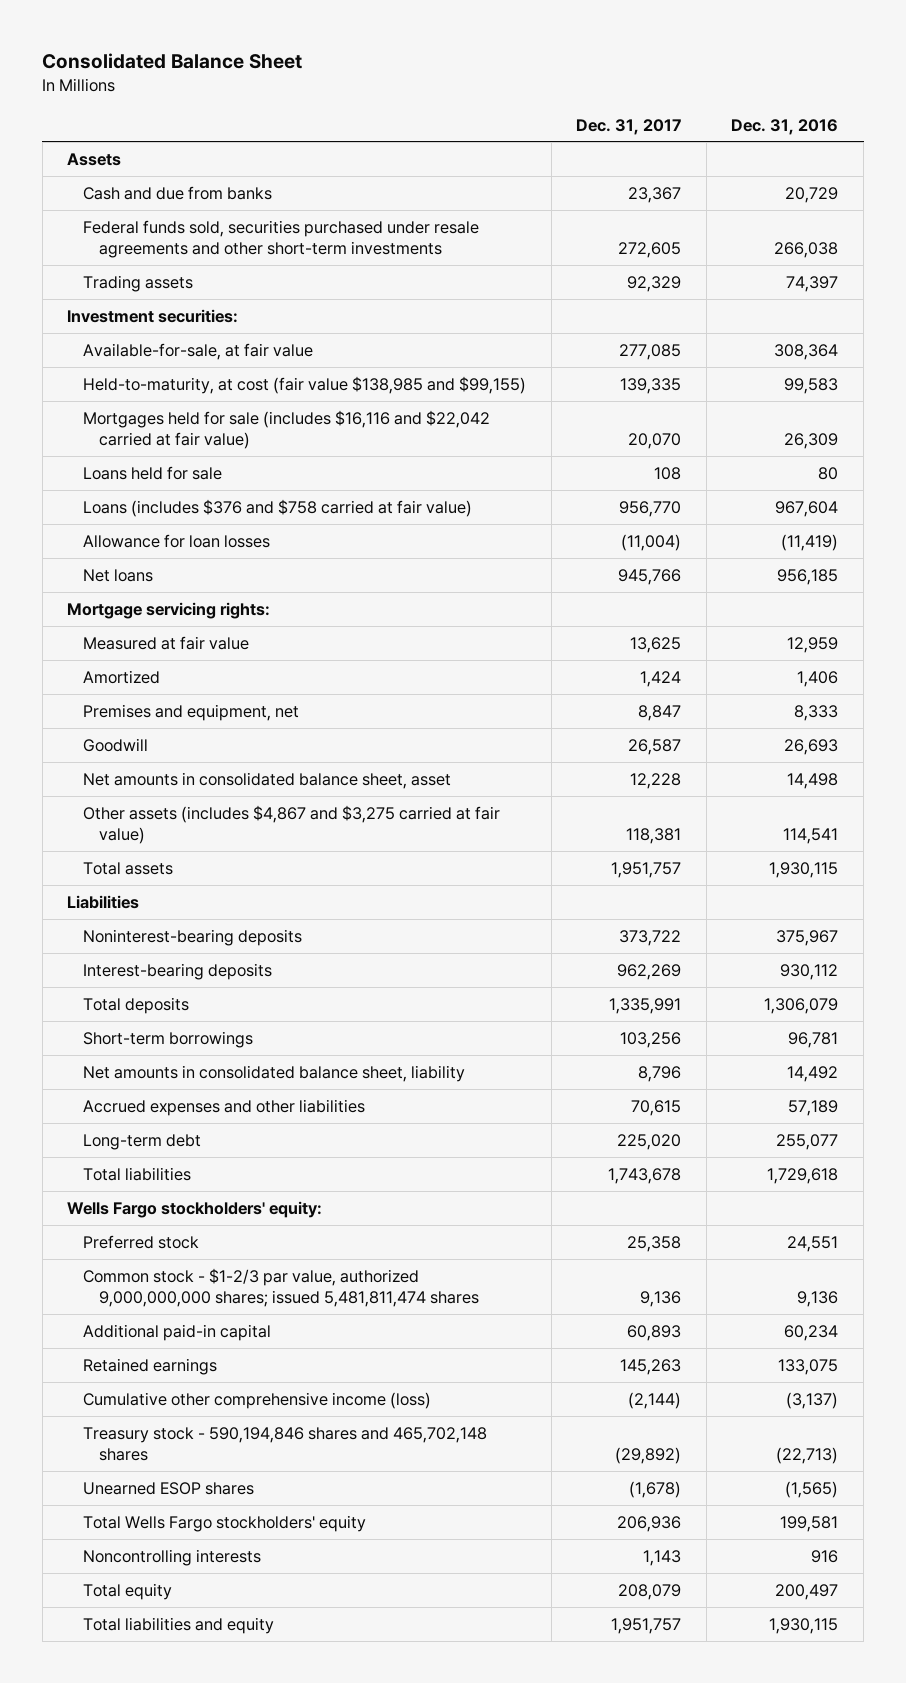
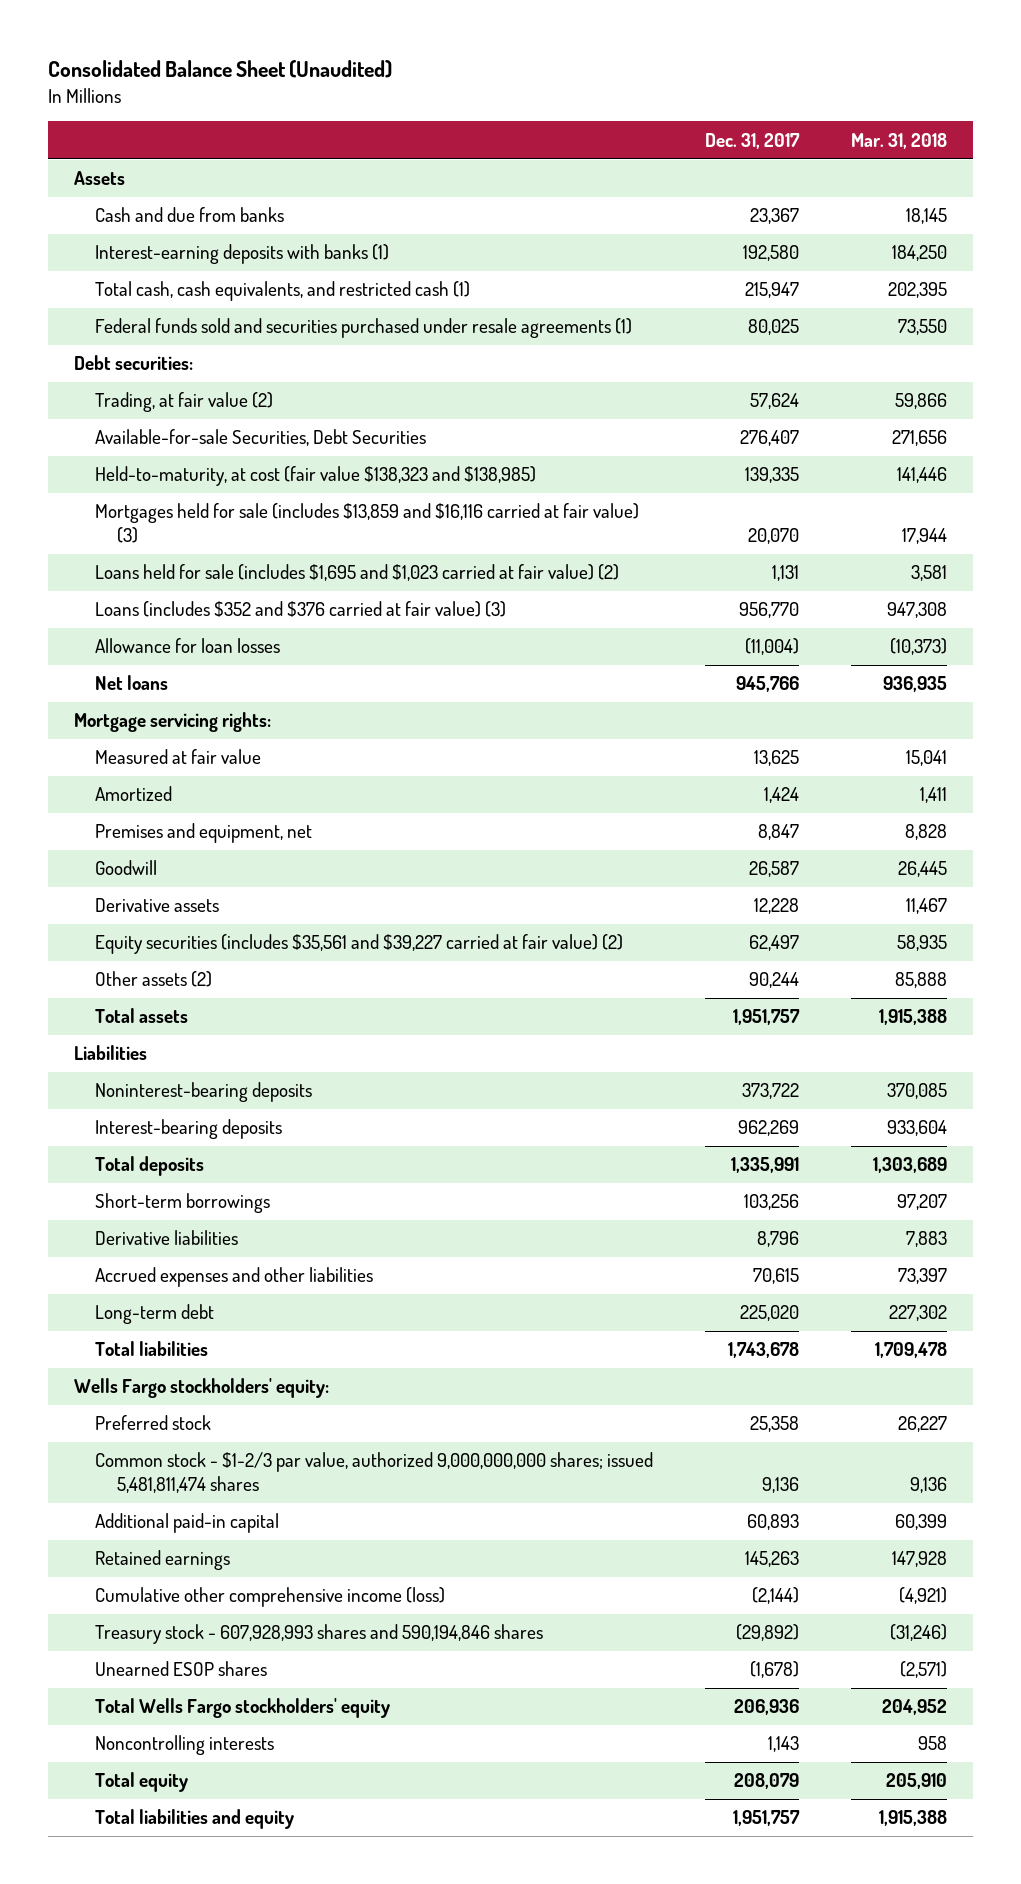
- Consolidated Balance Sheet
+ Consolidated Balance Sheet (Unaudited)
- | Dec. 31, 2017 | Dec. 31, 2016
+ | Dec. 31, 2017 | Mar. 31, 2018
- Federal funds sold, securities purchased under resale agreements and other short-term investments | 272,605 | 266,038
- Trading assets | 92,329 | 74,397
- Investment securities:
- Available-for-sale, at fair value | 277,085 | 308,364
- Held-to-maturity, at cost (fair value $138,985 and $99,155) | 139,335 | 99,583
- Mortgages held for sale (includes $16,116 and $22,042 carried at fair value) | 20,070 | 26,309
- Loans held for sale | 108 | 80
- Loans (includes $376 and $758 carried at fair value) | 956,770 | 967,604
+ Interest-earning deposits with banks (1) | 192,580 | 184,250
+ Total cash, cash equivalents, and restricted cash (1) | 215,947 | 202,395
+ Federal funds sold and securities purchased under resale agreements (1) | 80,025 | 73,550
+ Debt securities:
+ Trading, at fair value (2) | 57,624 | 59,866
+ Available-for-sale Securities, Debt Securities | 276,407 | 271,656
+ Held-to-maturity, at cost (fair value $138,323 and $138,985) | 139,335 | 141,446
+ Mortgages held for sale (includes $13,859 and $16,116 carried at fair value) (3) | 20,070 | 17,944
+ Loans held for sale (includes $1,695 and $1,023 carried at fair value) (2) | 1,131 | 3,581
+ Loans (includes $352 and $376 carried at fair value) (3) | 956,770 | 947,308
- Net amounts in consolidated balance sheet, asset | 12,228 | 14,498
- Other assets (includes $4,867 and $3,275 carried at fair value) | 118,381 | 114,541
+ Derivative assets | 12,228 | 11,467
+ Equity securities (includes $35,561 and $39,227 carried at fair value) (2) | 62,497 | 58,935
+ Other assets (2) | 90,244 | 85,888
- Net amounts in consolidated balance sheet, liability | 8,796 | 14,492
+ Derivative liabilities | 8,796 | 7,883
- Treasury stock - 590,194,846 shares and 465,702,148 shares | (29,892) | (22,713)
+ Treasury stock - 607,928,993 shares and 590,194,846 shares | (29,892) | (31,246)

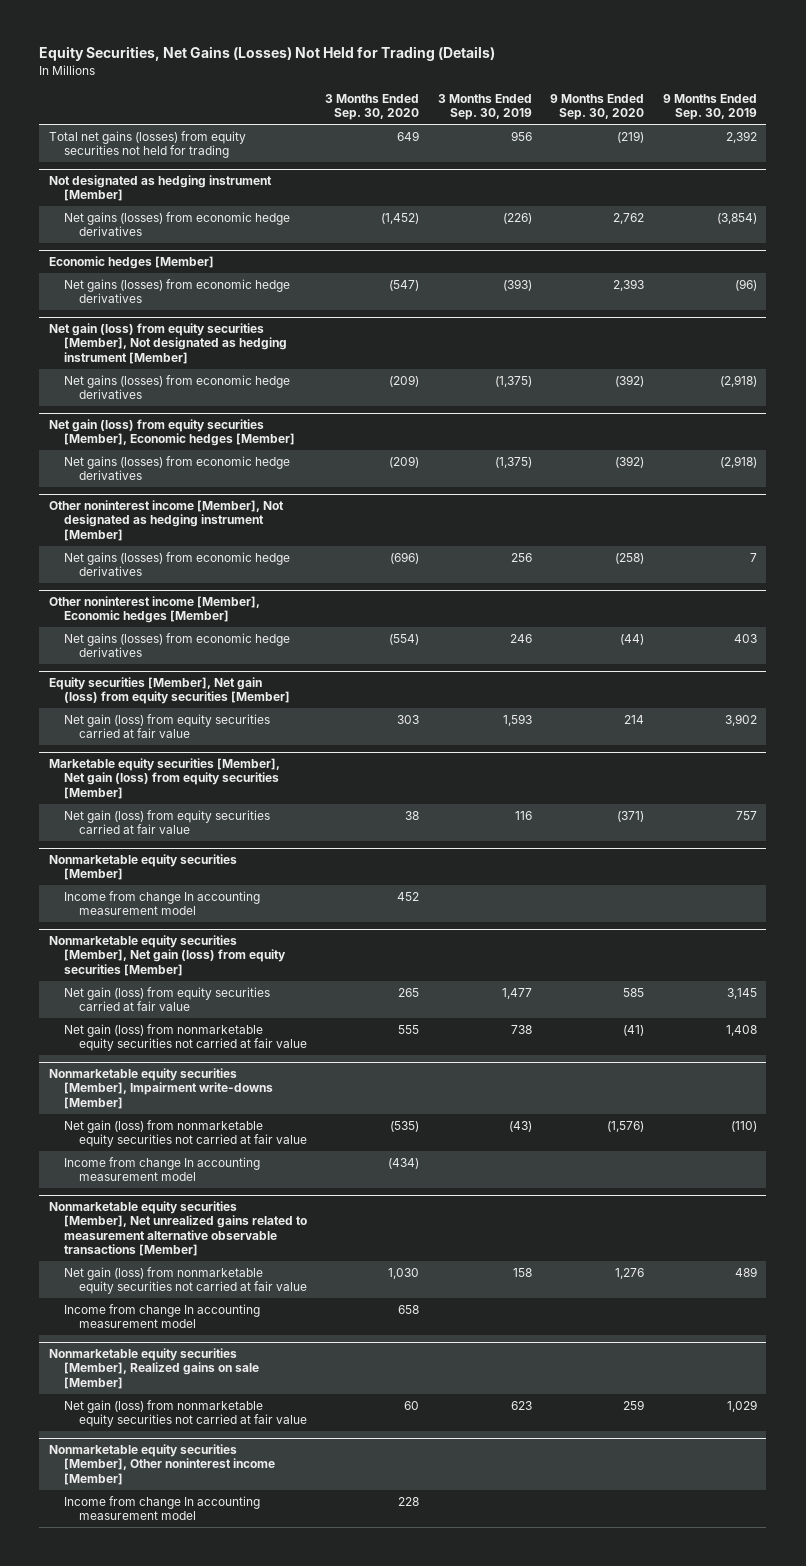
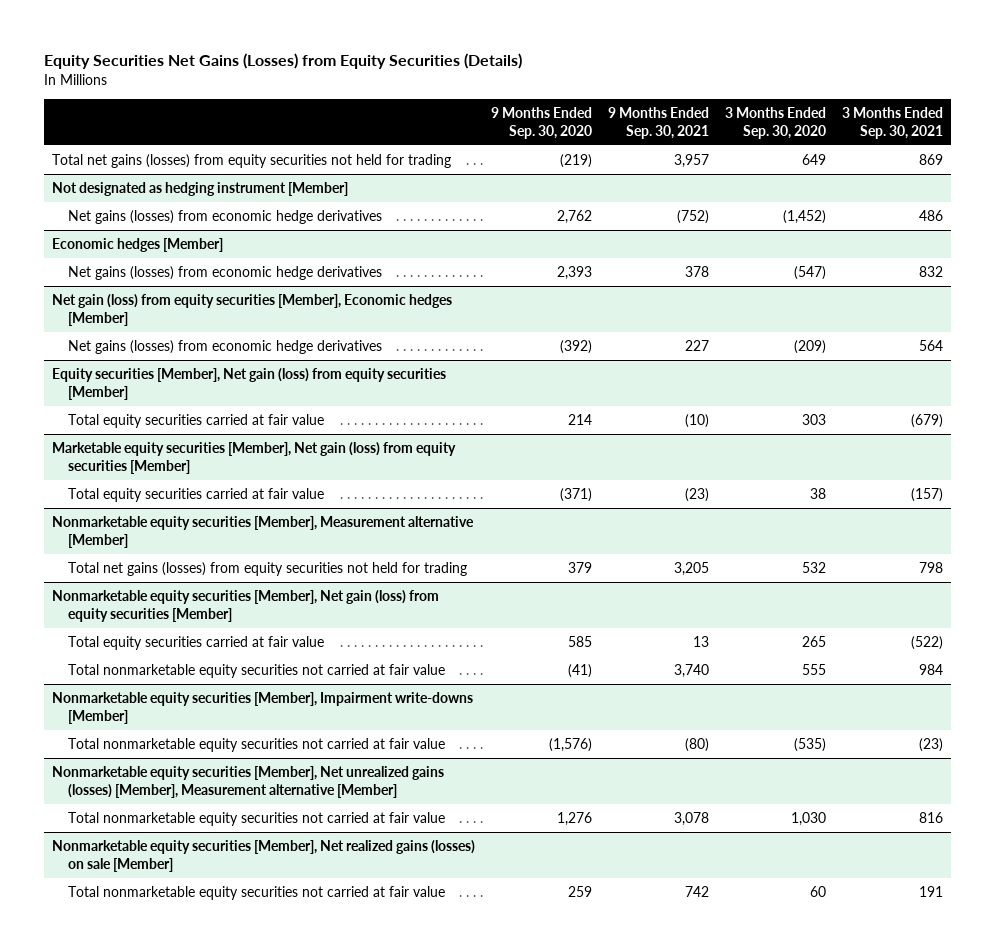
- Equity Securities, Net Gains (Losses) Not Held for Trading (Details)
+ Equity Securities Net Gains (Losses) from Equity Securities (Details)
- | 3 Months Ended Sep. 30, 2020 | 3 Months Ended Sep. 30, 2019 | 9 Months Ended Sep. 30, 2020 | 9 Months Ended Sep. 30, 2019
+ | 9 Months Ended Sep. 30, 2020 | 9 Months Ended Sep. 30, 2021 | 3 Months Ended Sep. 30, 2020 | 3 Months Ended Sep. 30, 2021
- Net gain (loss) from equity securities [Member], Not designated as hedging instrument [Member]
- Net gains (losses) from economic hedge derivatives | (209) | (1,375) | (392) | (2,918)
- Other noninterest income [Member], Not designated as hedging instrument [Member]
- Net gains (losses) from economic hedge derivatives | (696) | 256 | (258) | 7
- Other noninterest income [Member], Economic hedges [Member]
- Net gains (losses) from economic hedge derivatives | (554) | 246 | (44) | 403
@ Equity securities [Member], Net gain (loss) from equity securities [Member]
- Net gain (loss) from equity securities carried at fair value | 303 | 1,593 | 214 | 3,902
+ Total equity securities carried at fair value | 214 | (10) | 303 | (679)
@ Marketable equity securities [Member], Net gain (loss) from equity securities [Member]
- Net gain (loss) from equity securities carried at fair value | 38 | 116 | (371) | 757
- Nonmarketable equity securities [Member]
- Income from change In accounting measurement model | 452 | | |
@ Marketable equity securities [Member], Net gain (loss) from equity securities [Member]
+ Total equity securities carried at fair value | (371) | (23) | 38 | (157)
+ Nonmarketable equity securities [Member], Measurement alternative [Member]
+ Total net gains (losses) from equity securities not held for trading | 379 | 3,205 | 532 | 798
@ Nonmarketable equity securities [Member], Net gain (loss) from equity securities [Member]
- Net gain (loss) from equity securities carried at fair value | 265 | 1,477 | 585 | 3,145
- Net gain (loss) from nonmarketable equity securities not carried at fair value | 555 | 738 | (41) | 1,408
+ Total equity securities carried at fair value | 585 | 13 | 265 | (522)
+ Total nonmarketable equity securities not carried at fair value | (41) | 3,740 | 555 | 984
@ Nonmarketable equity securities [Member], Impairment write-downs [Member]
- Net gain (loss) from nonmarketable equity securities not carried at fair value | (535) | (43) | (1,576) | (110)
- Income from change In accounting measurement model | (434) | | |
- Nonmarketable equity securities [Member], Net unrealized gains related to measurement alternative observable transactions [Member]
- Net gain (loss) from nonmarketable equity securities not carried at fair value | 1,030 | 158 | 1,276 | 489
- Income from change In accounting measurement model | 658 | | |
- Nonmarketable equity securities [Member], Realized gains on sale [Member]
- Net gain (loss) from nonmarketable equity securities not carried at fair value | 60 | 623 | 259 | 1,029
- Nonmarketable equity securities [Member], Other noninterest income [Member]
- Income from change In accounting measurement model | 228 | | |
@ Nonmarketable equity securities [Member], Impairment write-downs [Member]
+ Total nonmarketable equity securities not carried at fair value | (1,576) | (80) | (535) | (23)
+ Nonmarketable equity securities [Member], Net unrealized gains (losses) [Member], Measurement alternative [Member]
+ Total nonmarketable equity securities not carried at fair value | 1,276 | 3,078 | 1,030 | 816
+ Nonmarketable equity securities [Member], Net realized gains (losses) on sale [Member]
+ Total nonmarketable equity securities not carried at fair value | 259 | 742 | 60 | 191

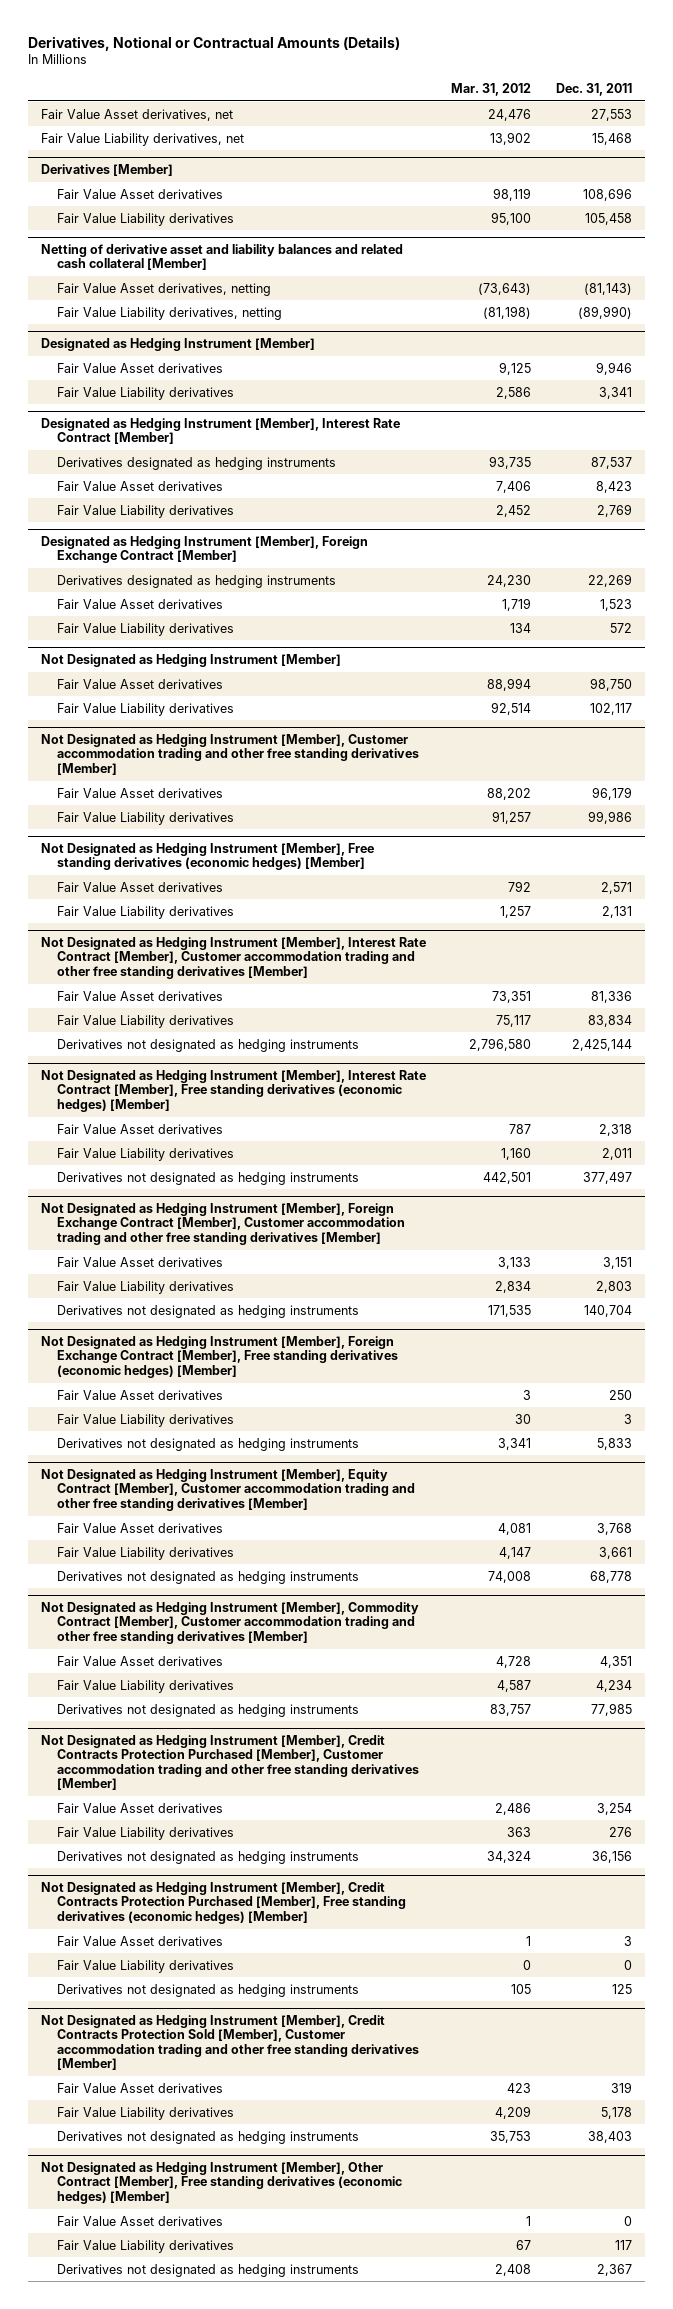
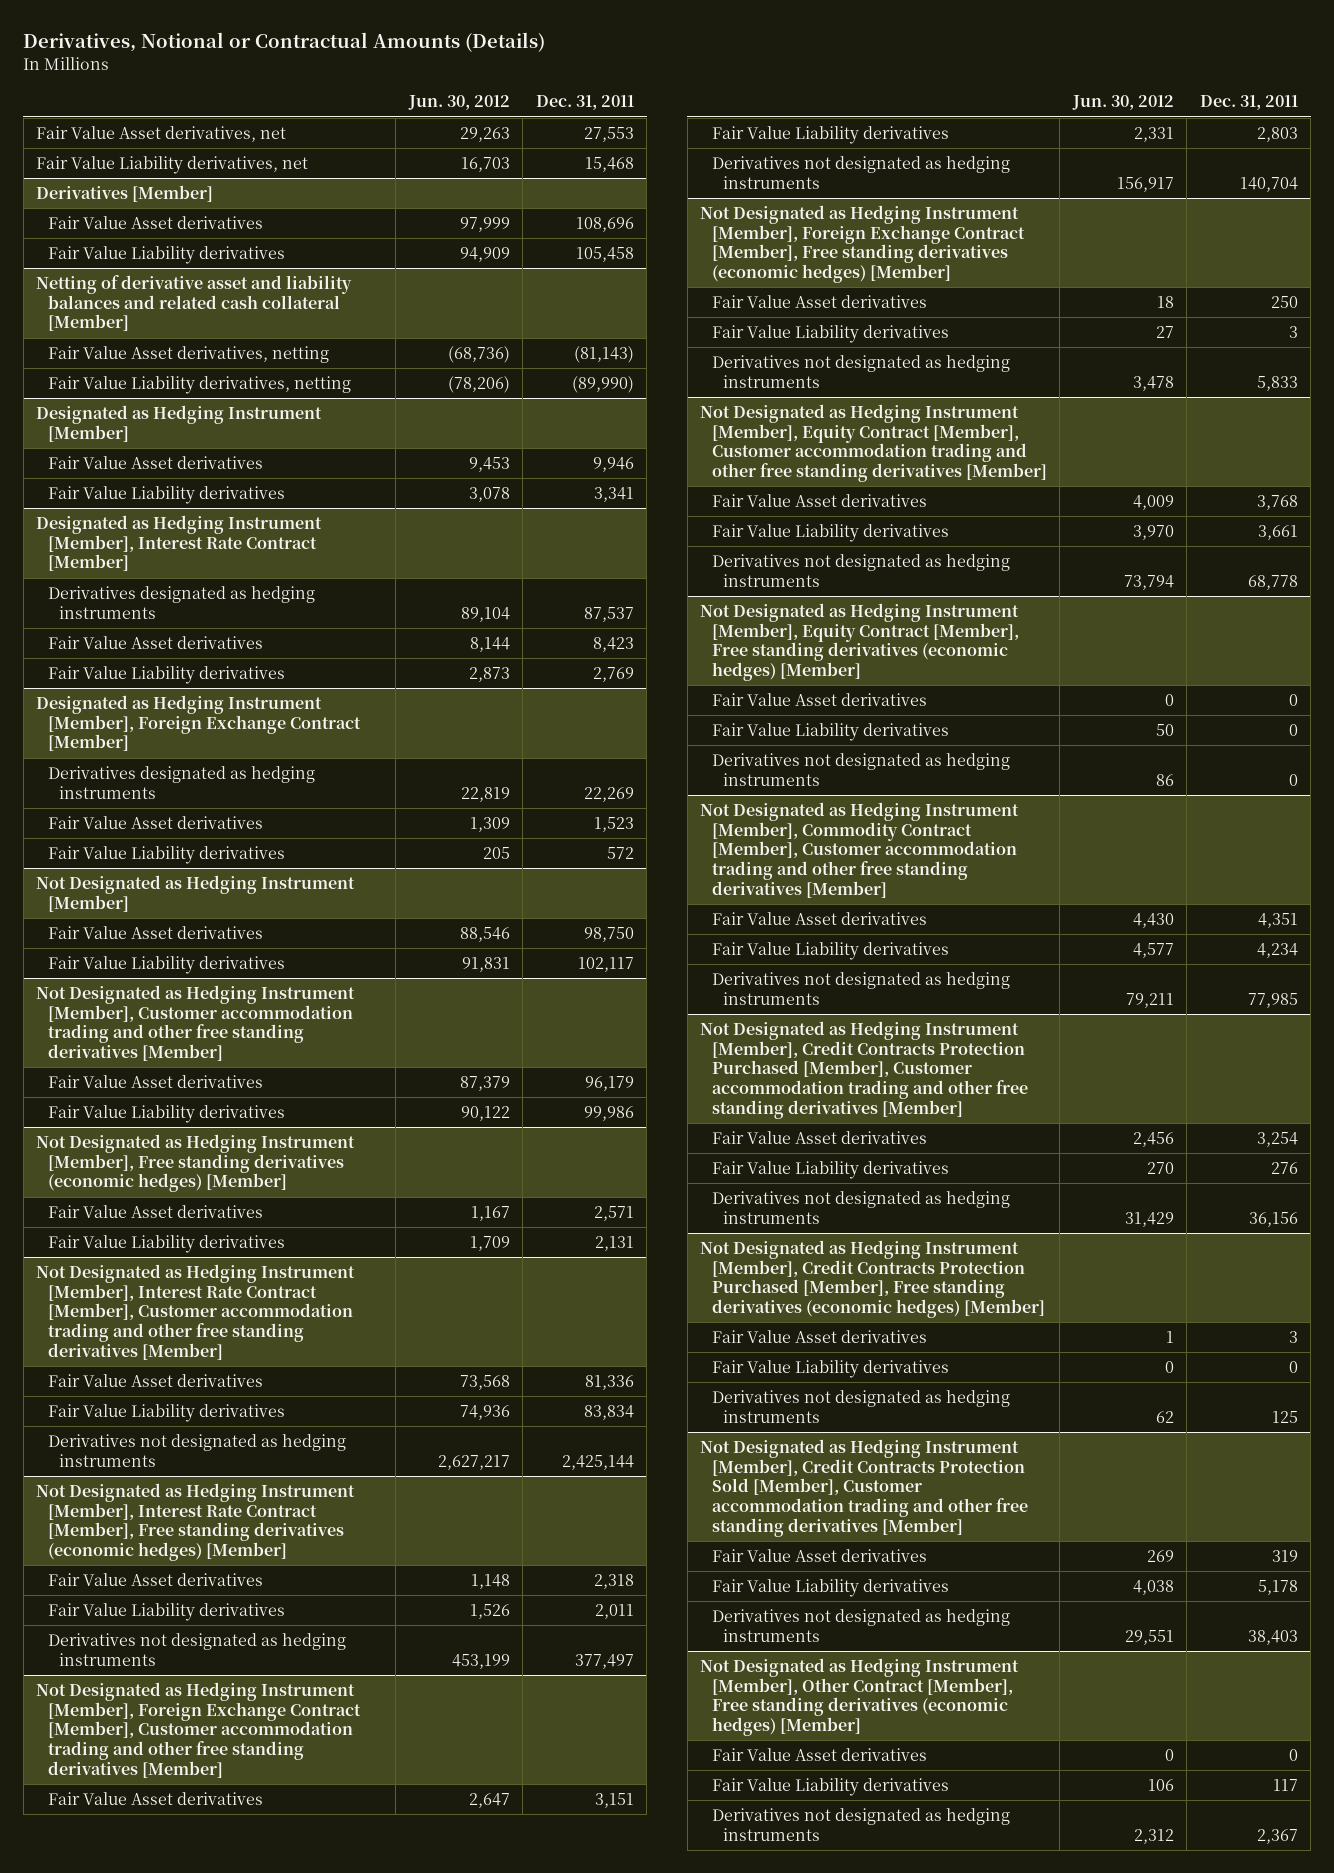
- | Mar. 31, 2012 | Dec. 31, 2011
+ | Jun. 30, 2012 | Dec. 31, 2011
+ Not Designated as Hedging Instrument [Member], Equity Contract [Member], Free standing derivatives (economic hedges) [Member]
+ Fair Value Asset derivatives | 0 | 0
+ Fair Value Liability derivatives | 50 | 0
+ Derivatives not designated as hedging instruments | 86 | 0

